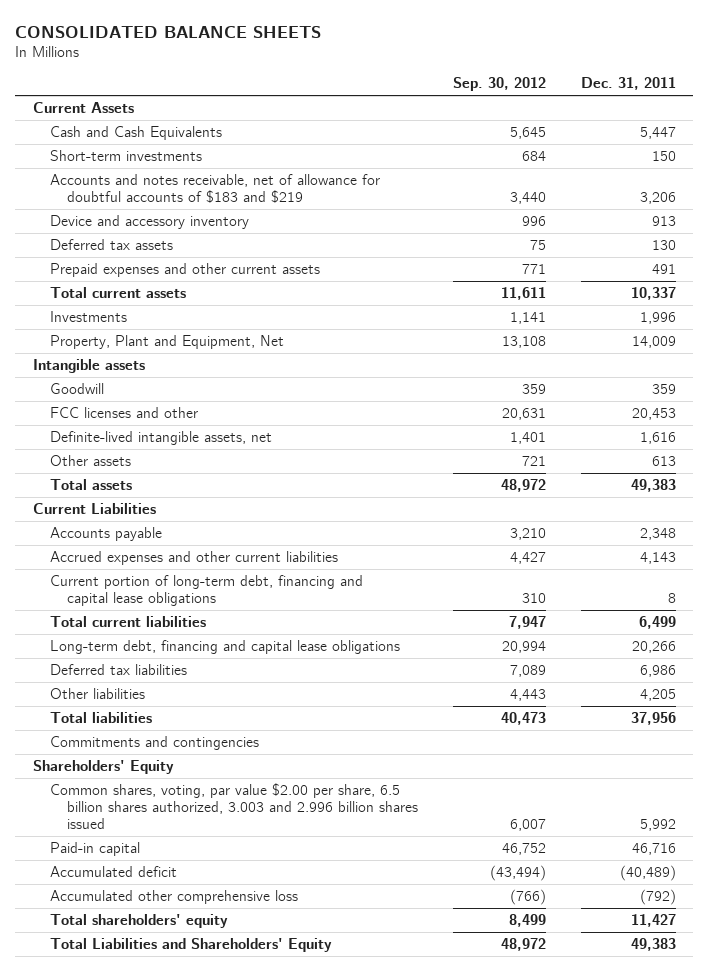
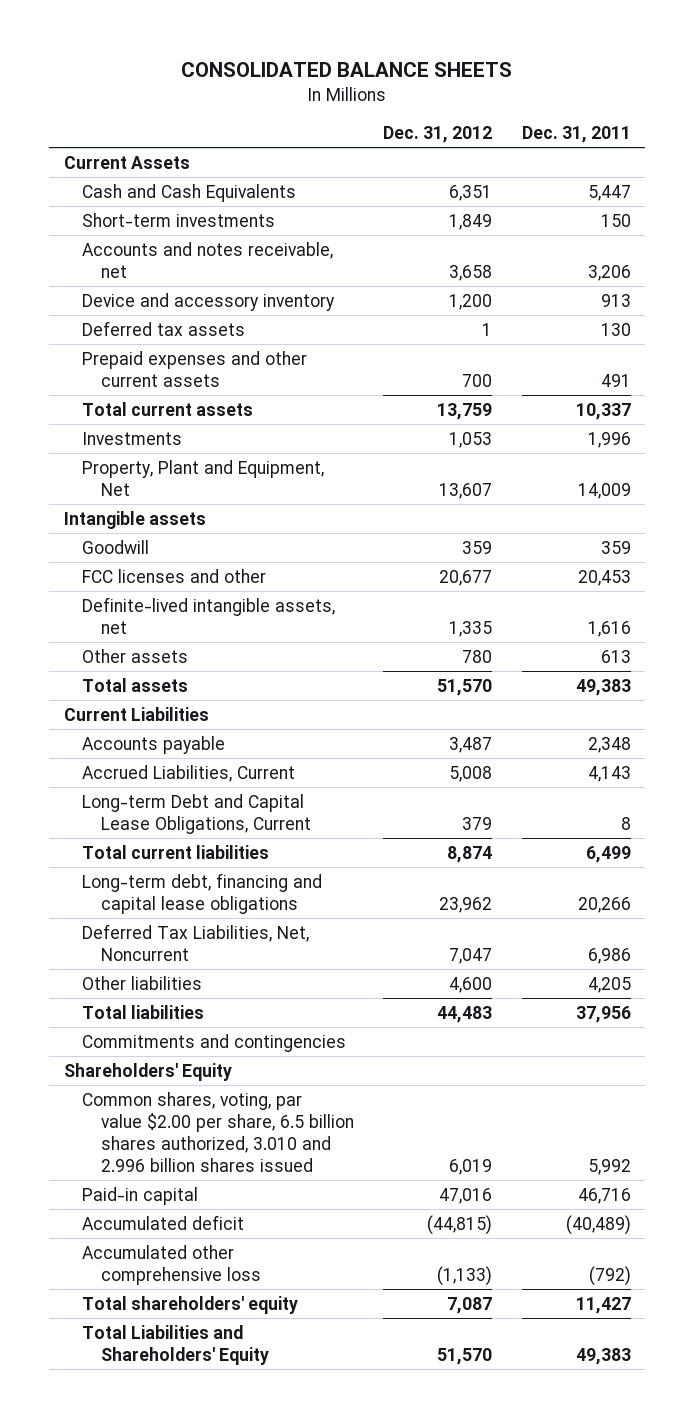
- | Sep. 30, 2012 | Dec. 31, 2011
+ | Dec. 31, 2012 | Dec. 31, 2011
- Accounts and notes receivable, net of allowance for doubtful accounts of $183 and $219 | 3,440 | 3,206
+ Accounts and notes receivable, net | 3,658 | 3,206
- Accrued expenses and other current liabilities | 4,427 | 4,143
- Current portion of long-term debt, financing and capital lease obligations | 310 | 8
+ Accrued Liabilities, Current | 5,008 | 4,143
+ Long-term Debt and Capital Lease Obligations, Current | 379 | 8
- Deferred tax liabilities | 7,089 | 6,986
+ Deferred Tax Liabilities, Net, Noncurrent | 7,047 | 6,986
- Common shares, voting, par value $2.00 per share, 6.5 billion shares authorized, 3.003 and 2.996 billion shares issued | 6,007 | 5,992
+ Common shares, voting, par value $2.00 per share, 6.5 billion shares authorized, 3.010 and 2.996 billion shares issued | 6,019 | 5,992

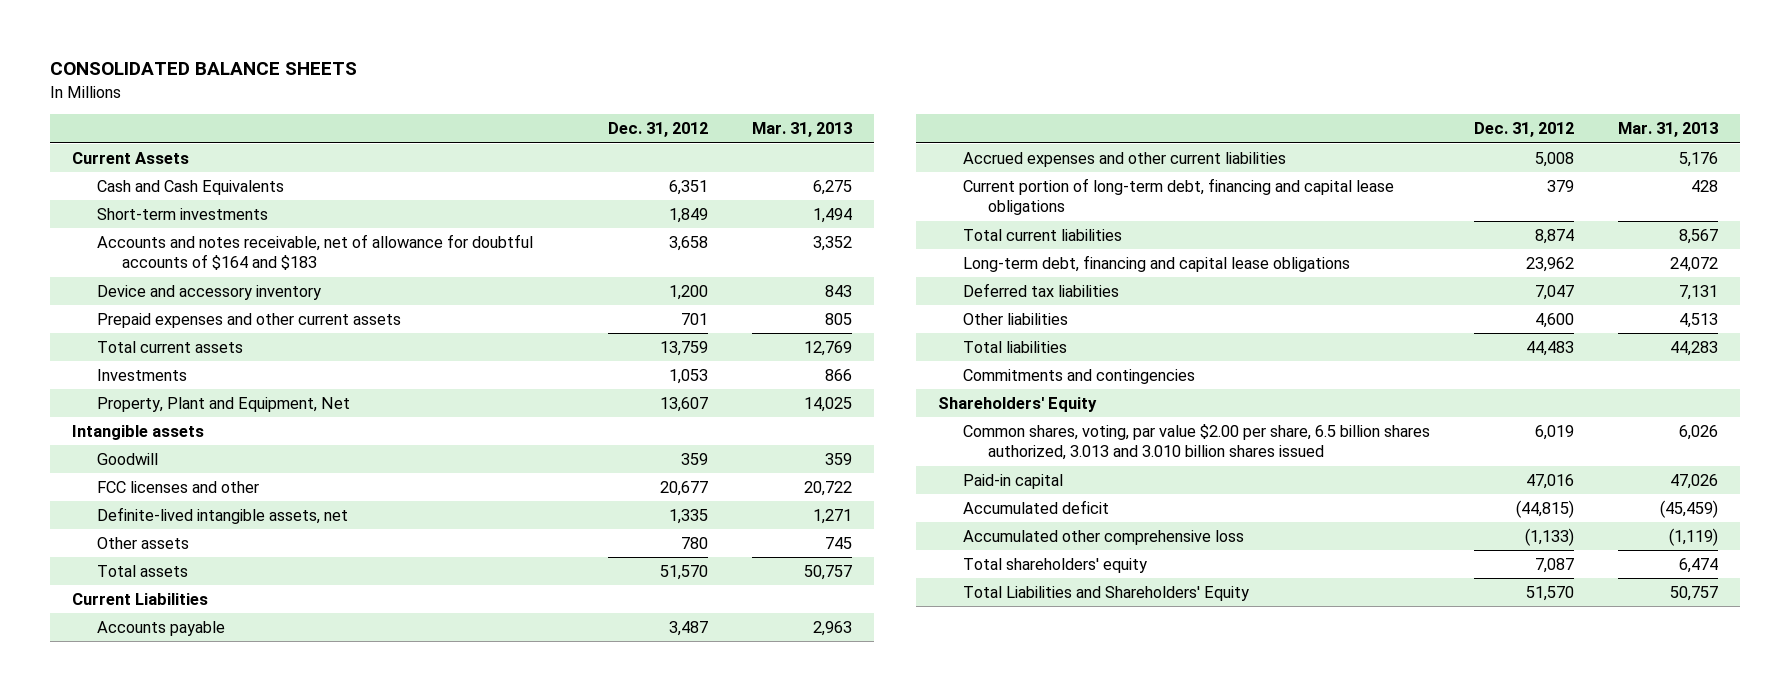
- | Dec. 31, 2012 | Dec. 31, 2011
+ | Dec. 31, 2012 | Mar. 31, 2013
- Accounts and notes receivable, net | 3,658 | 3,206
+ Accounts and notes receivable, net of allowance for doubtful accounts of $164 and $183 | 3,658 | 3,352
- Deferred tax assets | 1 | 130
- Prepaid expenses and other current assets | 700 | 491
+ Prepaid expenses and other current assets | 701 | 805
- Accrued Liabilities, Current | 5,008 | 4,143
- Long-term Debt and Capital Lease Obligations, Current | 379 | 8
+ Accrued expenses and other current liabilities | 5,008 | 5,176
+ Current portion of long-term debt, financing and capital lease obligations | 379 | 428
- Deferred Tax Liabilities, Net, Noncurrent | 7,047 | 6,986
+ Deferred tax liabilities | 7,047 | 7,131
- Common shares, voting, par value $2.00 per share, 6.5 billion shares authorized, 3.010 and 2.996 billion shares issued | 6,019 | 5,992
+ Common shares, voting, par value $2.00 per share, 6.5 billion shares authorized, 3.013 and 3.010 billion shares issued | 6,019 | 6,026

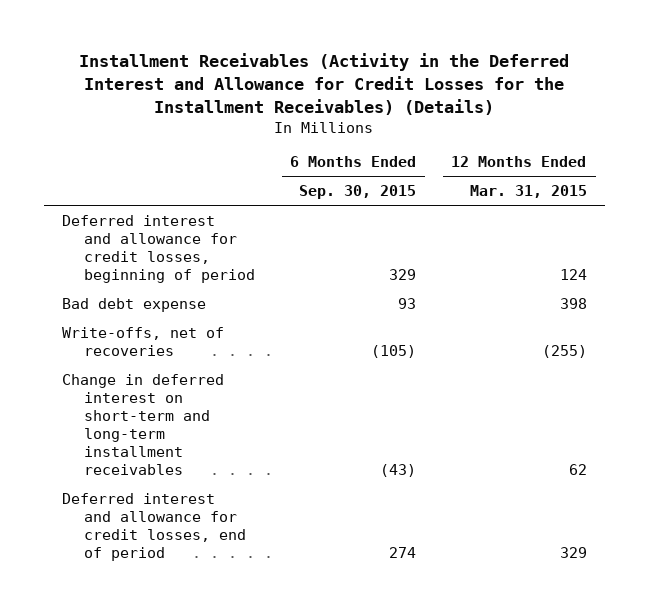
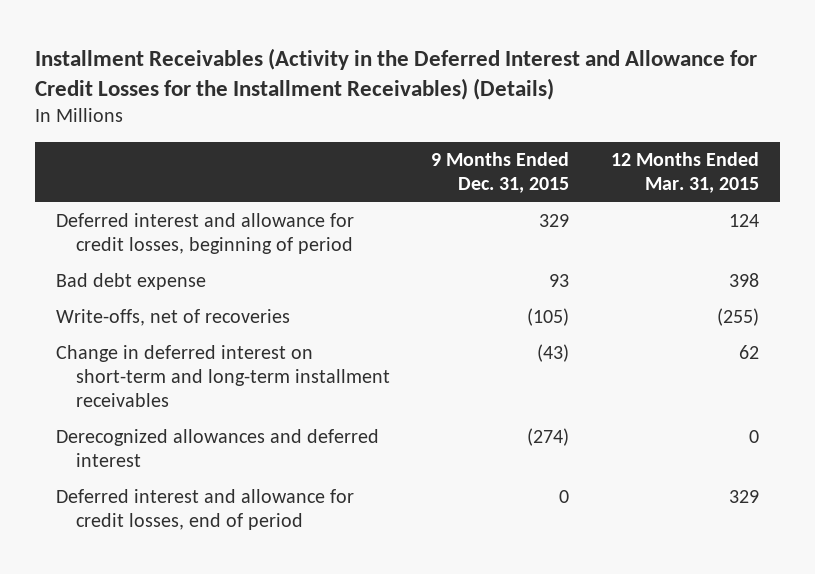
- | 6 Months Ended Sep. 30, 2015 | 12 Months Ended Mar. 31, 2015
+ | 9 Months Ended Dec. 31, 2015 | 12 Months Ended Mar. 31, 2015
+ Derecognized allowances and deferred interest | (274) | 0

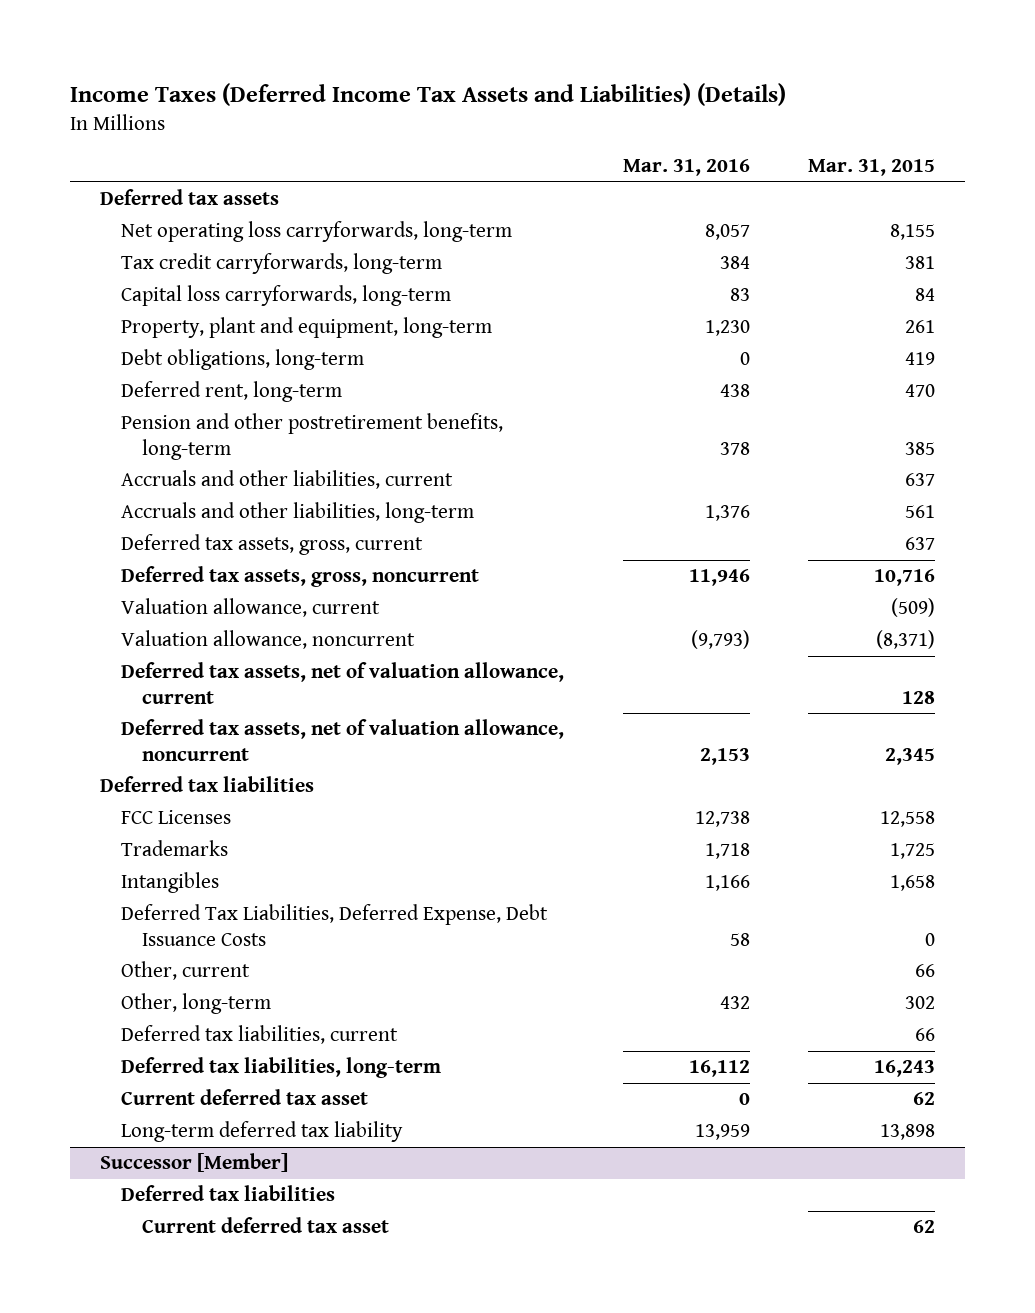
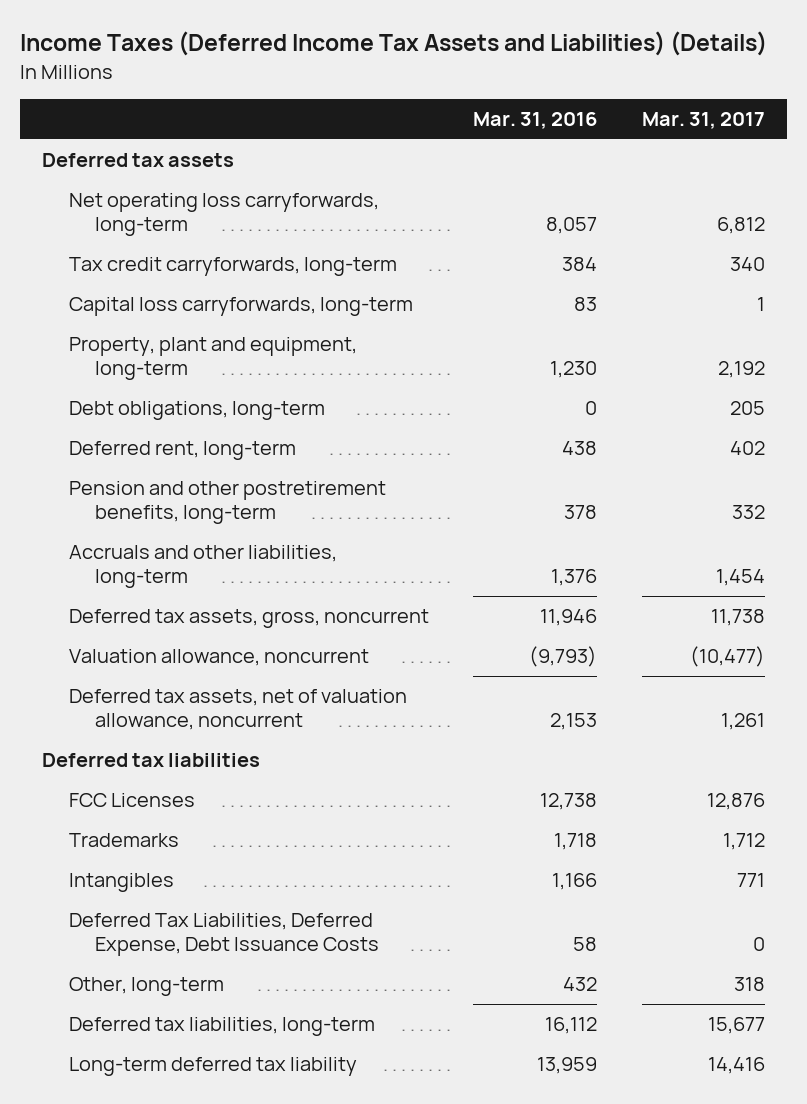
- | Mar. 31, 2016 | Mar. 31, 2015
+ | Mar. 31, 2016 | Mar. 31, 2017
- Accruals and other liabilities, current | | 637
- Deferred tax assets, gross, current | | 637
- Valuation allowance, current | | (509)
- Deferred tax assets, net of valuation allowance, current | | 128
- Other, current | | 66
- Deferred tax liabilities, current | | 66
- Current deferred tax asset | 0 | 62
- Successor [Member]
- Deferred tax liabilities
- Current deferred tax asset | | 62

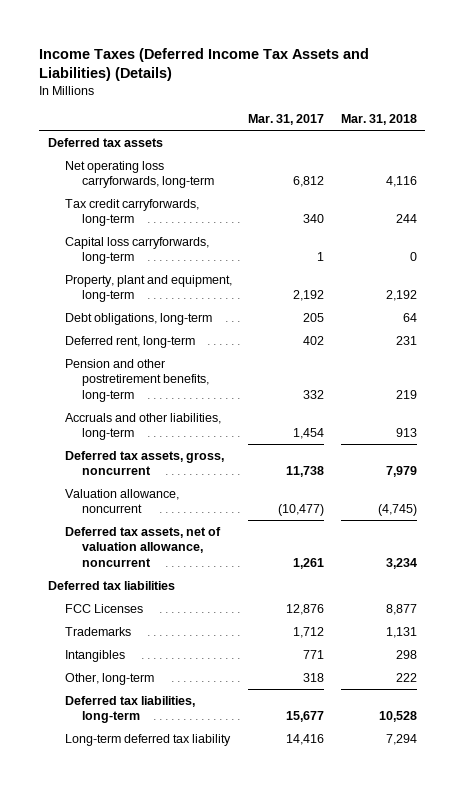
- | Mar. 31, 2016 | Mar. 31, 2017
+ | Mar. 31, 2017 | Mar. 31, 2018
- Deferred Tax Liabilities, Deferred Expense, Debt Issuance Costs | 58 | 0

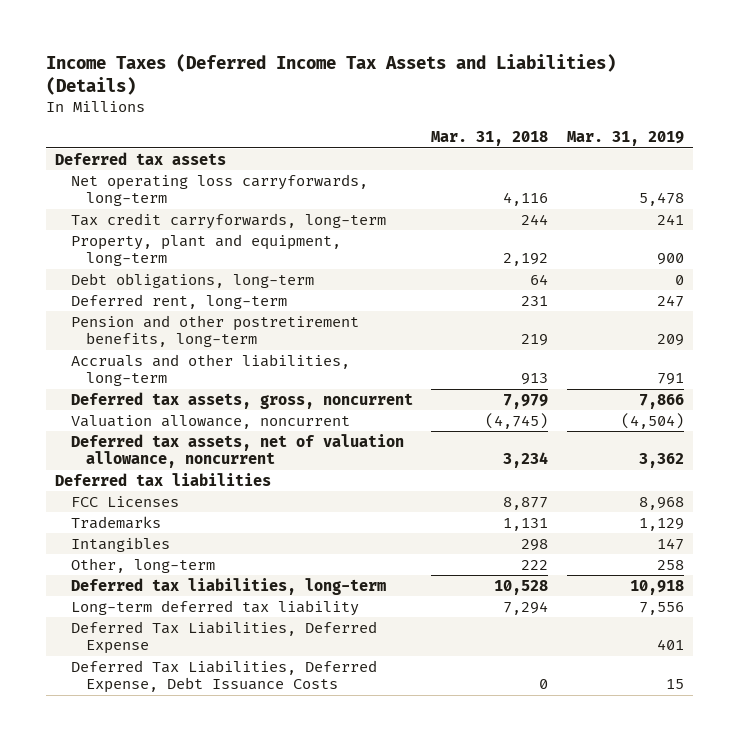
- | Mar. 31, 2017 | Mar. 31, 2018
+ | Mar. 31, 2018 | Mar. 31, 2019
- Capital loss carryforwards, long-term | 1 | 0
+ Deferred Tax Liabilities, Deferred Expense | | 401
+ Deferred Tax Liabilities, Deferred Expense, Debt Issuance Costs | 0 | 15

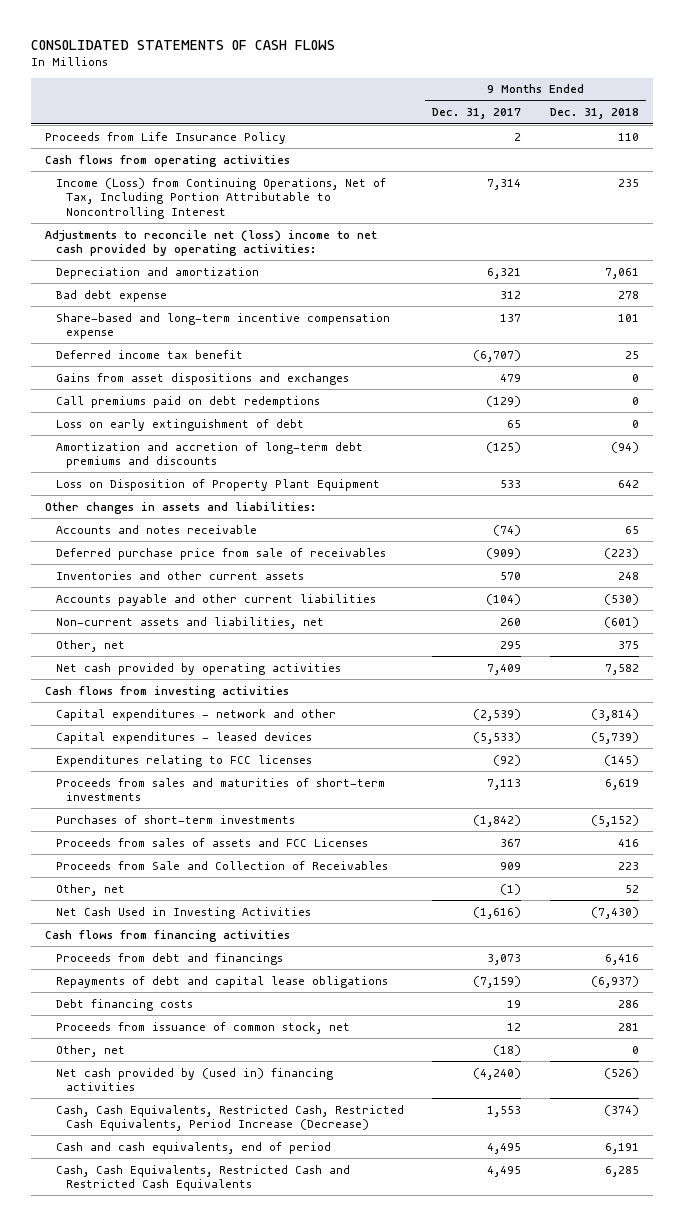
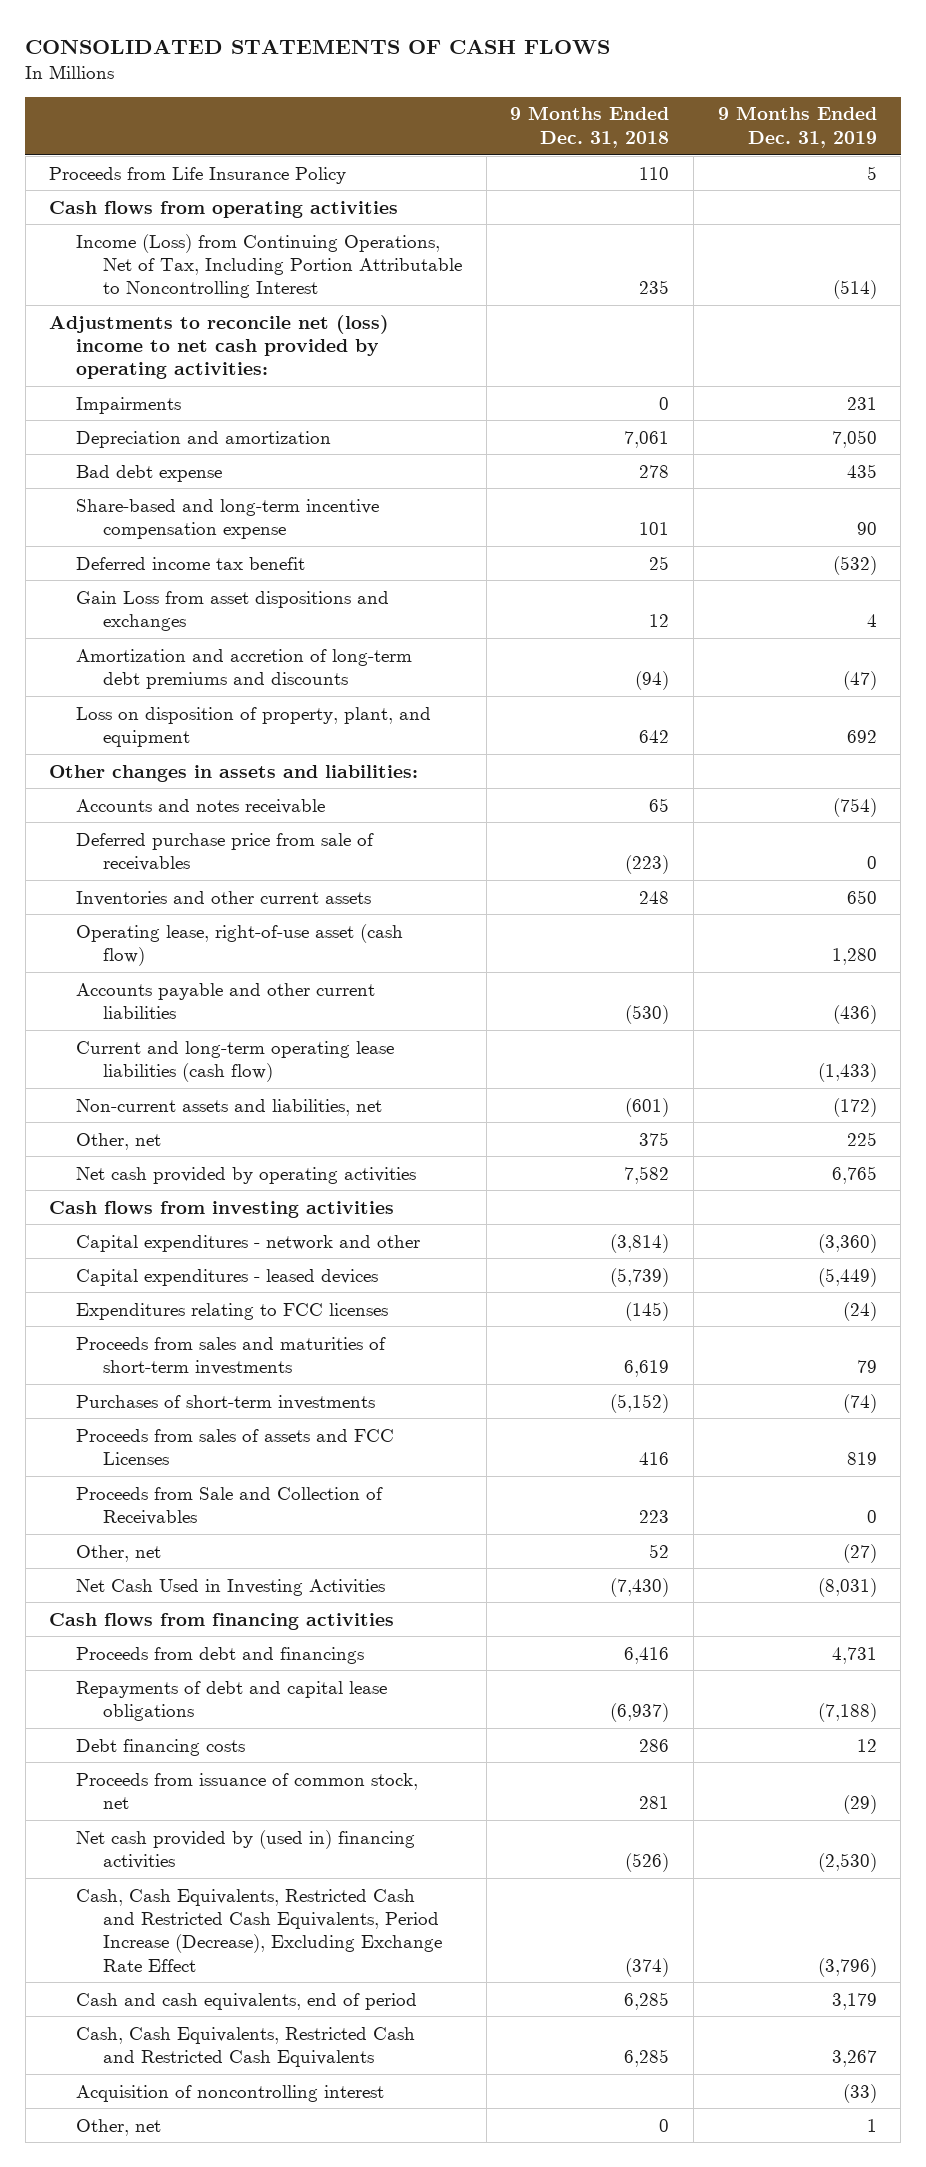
- | 9 Months Ended Dec. 31, 2017 | 9 Months Ended Dec. 31, 2018
+ | 9 Months Ended Dec. 31, 2018 | 9 Months Ended Dec. 31, 2019
+ Impairments | 0 | 231
- Gains from asset dispositions and exchanges | 479 | 0
- Call premiums paid on debt redemptions | (129) | 0
- Loss on early extinguishment of debt | 65 | 0
+ Gain Loss from asset dispositions and exchanges | 12 | 4
- Loss on Disposition of Property Plant Equipment | 533 | 642
+ Loss on disposition of property, plant, and equipment | 642 | 692
+ Operating lease, right-of-use asset (cash flow) | | 1,280
+ Current and long-term operating lease liabilities (cash flow) | | (1,433)
- Cash, Cash Equivalents, Restricted Cash, Restricted Cash Equivalents, Period Increase (Decrease) | 1,553 | (374)
- Cash and cash equivalents, end of period | 4,495 | 6,191
+ Cash, Cash Equivalents, Restricted Cash and Restricted Cash Equivalents, Period Increase (Decrease), Excluding Exchange Rate Effect | (374) | (3,796)
+ Cash and cash equivalents, end of period | 6,285 | 3,179
+ Acquisition of noncontrolling interest | | (33)
moved down: Other, net | 0 | 1

